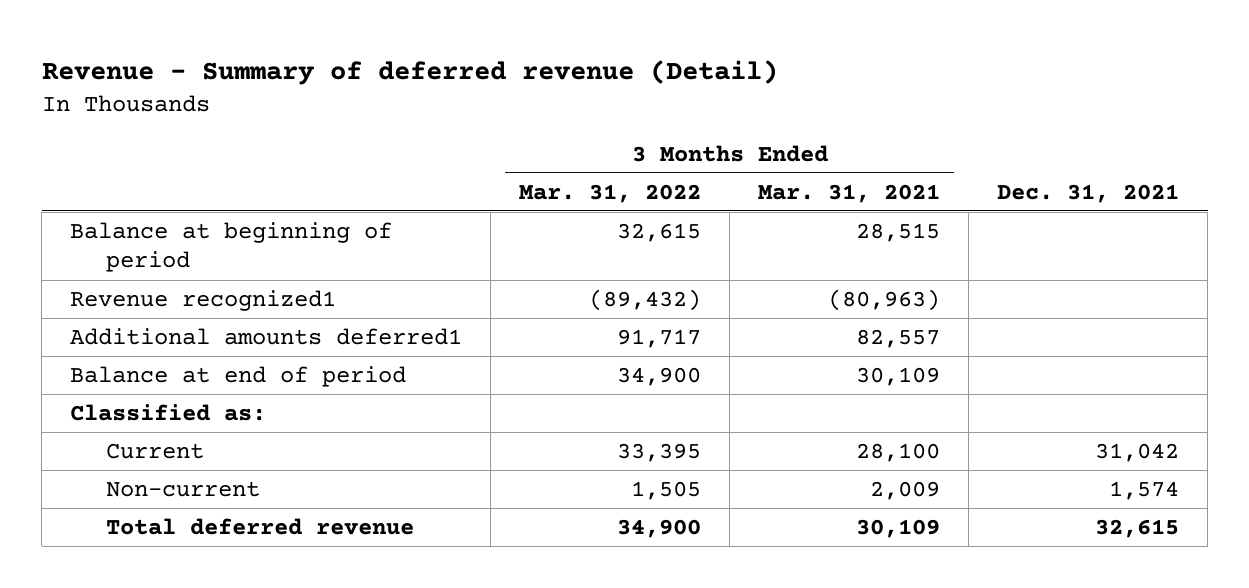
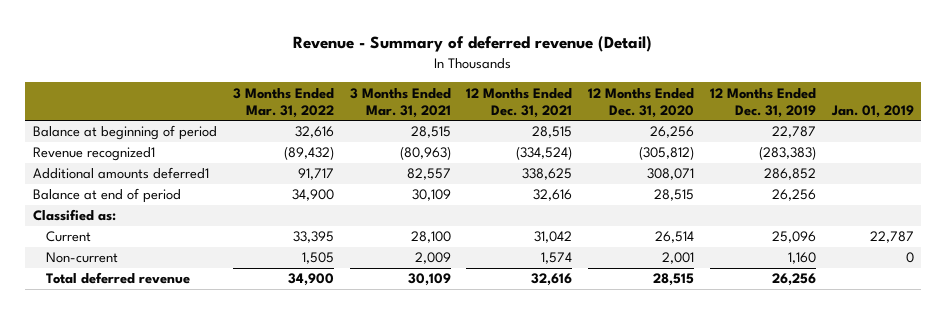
- | 3 Months Ended Mar. 31, 2022 | 3 Months Ended Mar. 31, 2021 | Dec. 31, 2021
+ | 3 Months Ended Mar. 31, 2022 | 3 Months Ended Mar. 31, 2021 | 12 Months Ended Dec. 31, 2021 | 12 Months Ended Dec. 31, 2020 | 12 Months Ended Dec. 31, 2019 | Jan. 01, 2019
- Balance at beginning of period | 32,615 | 28,515 |
+ Balance at beginning of period | 32,616 | 28,515 | 28,515 | 26,256 | 22,787 |

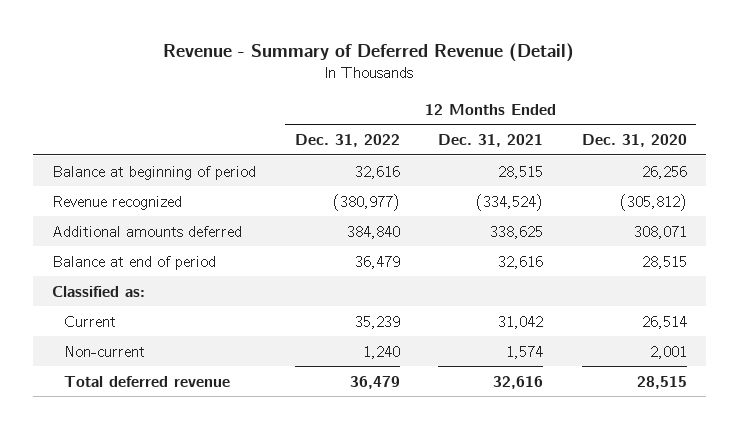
- Revenue - Summary of deferred revenue (Detail)
+ Revenue - Summary of Deferred Revenue (Detail)
- | 3 Months Ended Mar. 31, 2022 | 3 Months Ended Mar. 31, 2021 | 12 Months Ended Dec. 31, 2021 | 12 Months Ended Dec. 31, 2020 | 12 Months Ended Dec. 31, 2019 | Jan. 01, 2019
+ | 12 Months Ended Dec. 31, 2022 | 12 Months Ended Dec. 31, 2021 | 12 Months Ended Dec. 31, 2020
- Revenue recognized1 | (89,432) | (80,963) | (334,524) | (305,812) | (283,383) |
- Additional amounts deferred1 | 91,717 | 82,557 | 338,625 | 308,071 | 286,852 |
+ Revenue recognized | (380,977) | (334,524) | (305,812)
+ Additional amounts deferred | 384,840 | 338,625 | 308,071

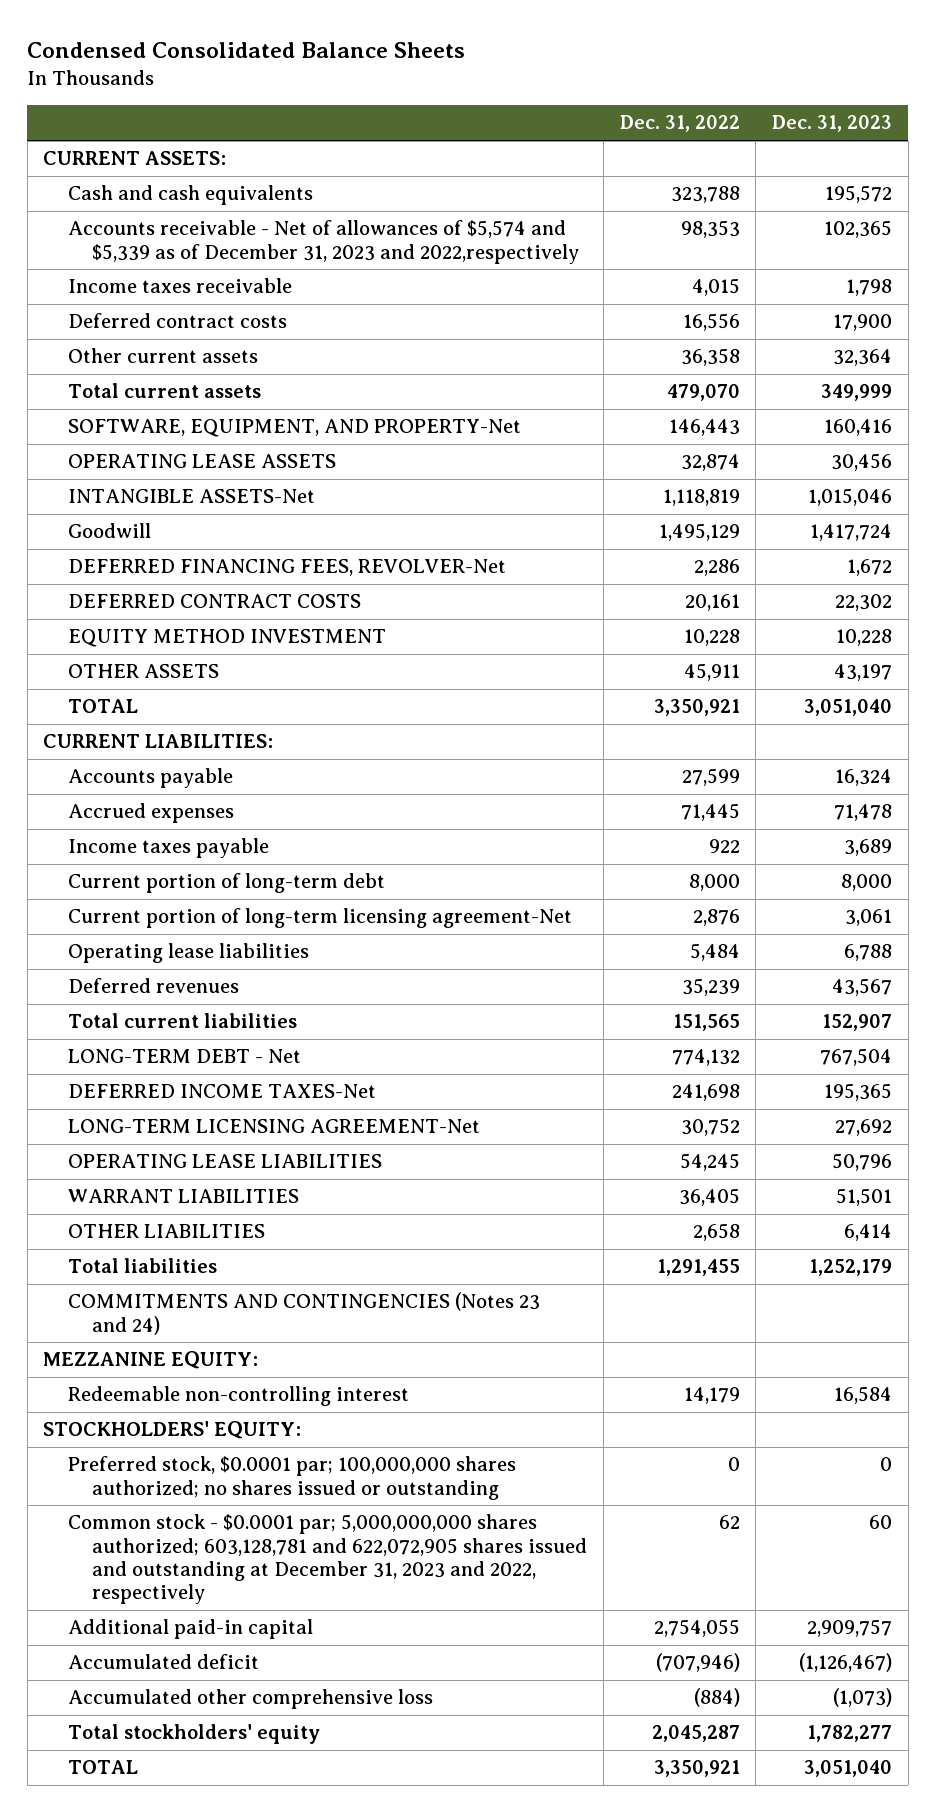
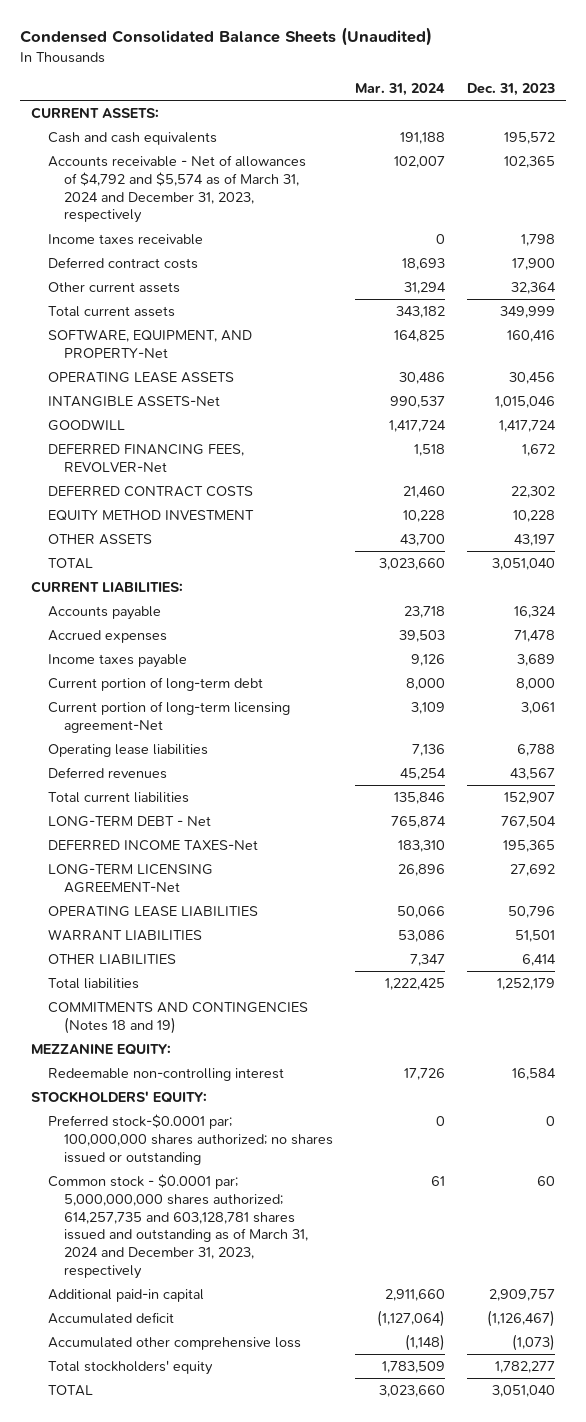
- Condensed Consolidated Balance Sheets
+ Condensed Consolidated Balance Sheets (Unaudited)
- | Dec. 31, 2022 | Dec. 31, 2023
+ | Mar. 31, 2024 | Dec. 31, 2023
- Accounts receivable - Net of allowances of $5,574 and $5,339 as of December 31, 2023 and 2022,respectively | 98,353 | 102,365
+ Accounts receivable - Net of allowances of $4,792 and $5,574 as of March 31, 2024 and December 31, 2023, respectively | 102,007 | 102,365
- Goodwill | 1,495,129 | 1,417,724
+ GOODWILL | 1,417,724 | 1,417,724
- COMMITMENTS AND CONTINGENCIES (Notes 23 and 24)
+ COMMITMENTS AND CONTINGENCIES (Notes 18 and 19)
- Preferred stock, $0.0001 par; 100,000,000 shares authorized; no shares issued or outstanding | 0 | 0
- Common stock - $0.0001 par; 5,000,000,000 shares authorized; 603,128,781 and 622,072,905 shares issued and outstanding at December 31, 2023 and 2022, respectively | 62 | 60
+ Preferred stock-$0.0001 par; 100,000,000 shares authorized; no shares issued or outstanding | 0 | 0
+ Common stock - $0.0001 par; 5,000,000,000 shares authorized; 614,257,735 and 603,128,781 shares issued and outstanding as of March 31, 2024 and December 31, 2023, respectively | 61 | 60

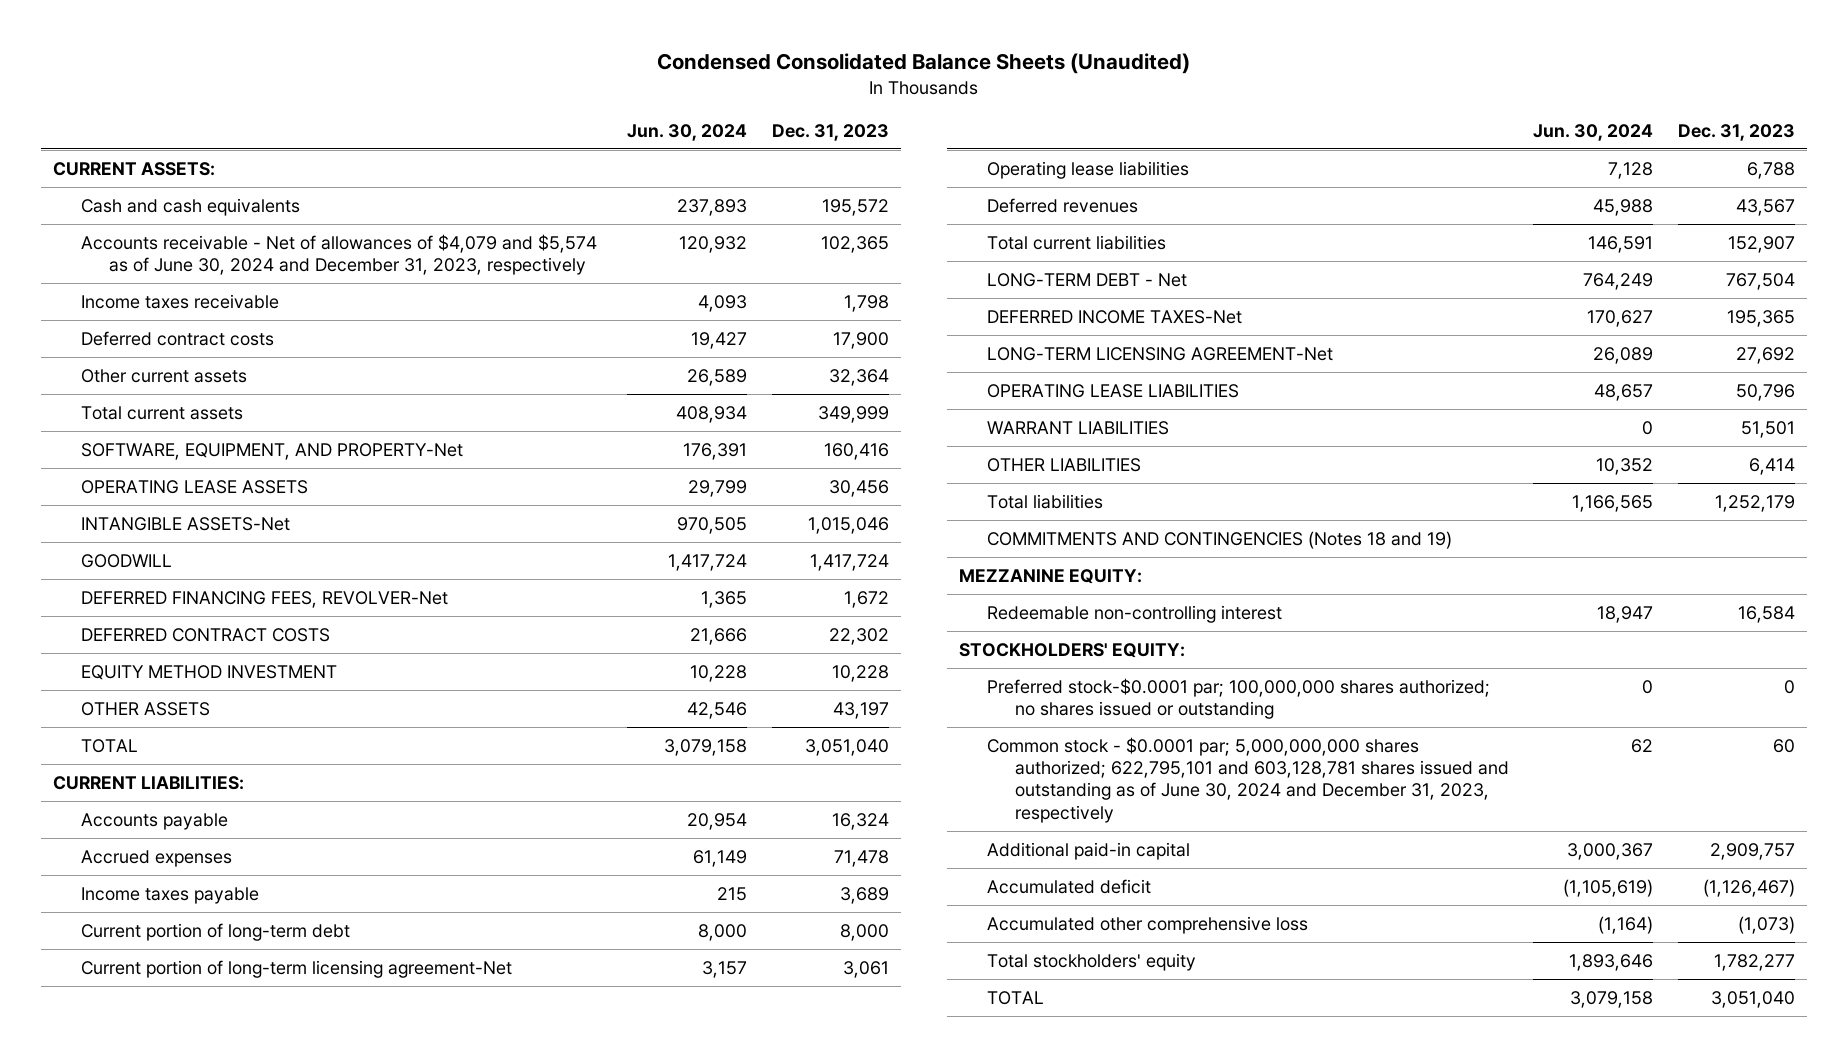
- | Mar. 31, 2024 | Dec. 31, 2023
+ | Jun. 30, 2024 | Dec. 31, 2023
- Accounts receivable - Net of allowances of $4,792 and $5,574 as of March 31, 2024 and December 31, 2023, respectively | 102,007 | 102,365
+ Accounts receivable - Net of allowances of $4,079 and $5,574 as of June 30, 2024 and December 31, 2023, respectively | 120,932 | 102,365
- Common stock - $0.0001 par; 5,000,000,000 shares authorized; 614,257,735 and 603,128,781 shares issued and outstanding as of March 31, 2024 and December 31, 2023, respectively | 61 | 60
+ Common stock - $0.0001 par; 5,000,000,000 shares authorized; 622,795,101 and 603,128,781 shares issued and outstanding as of June 30, 2024 and December 31, 2023, respectively | 62 | 60

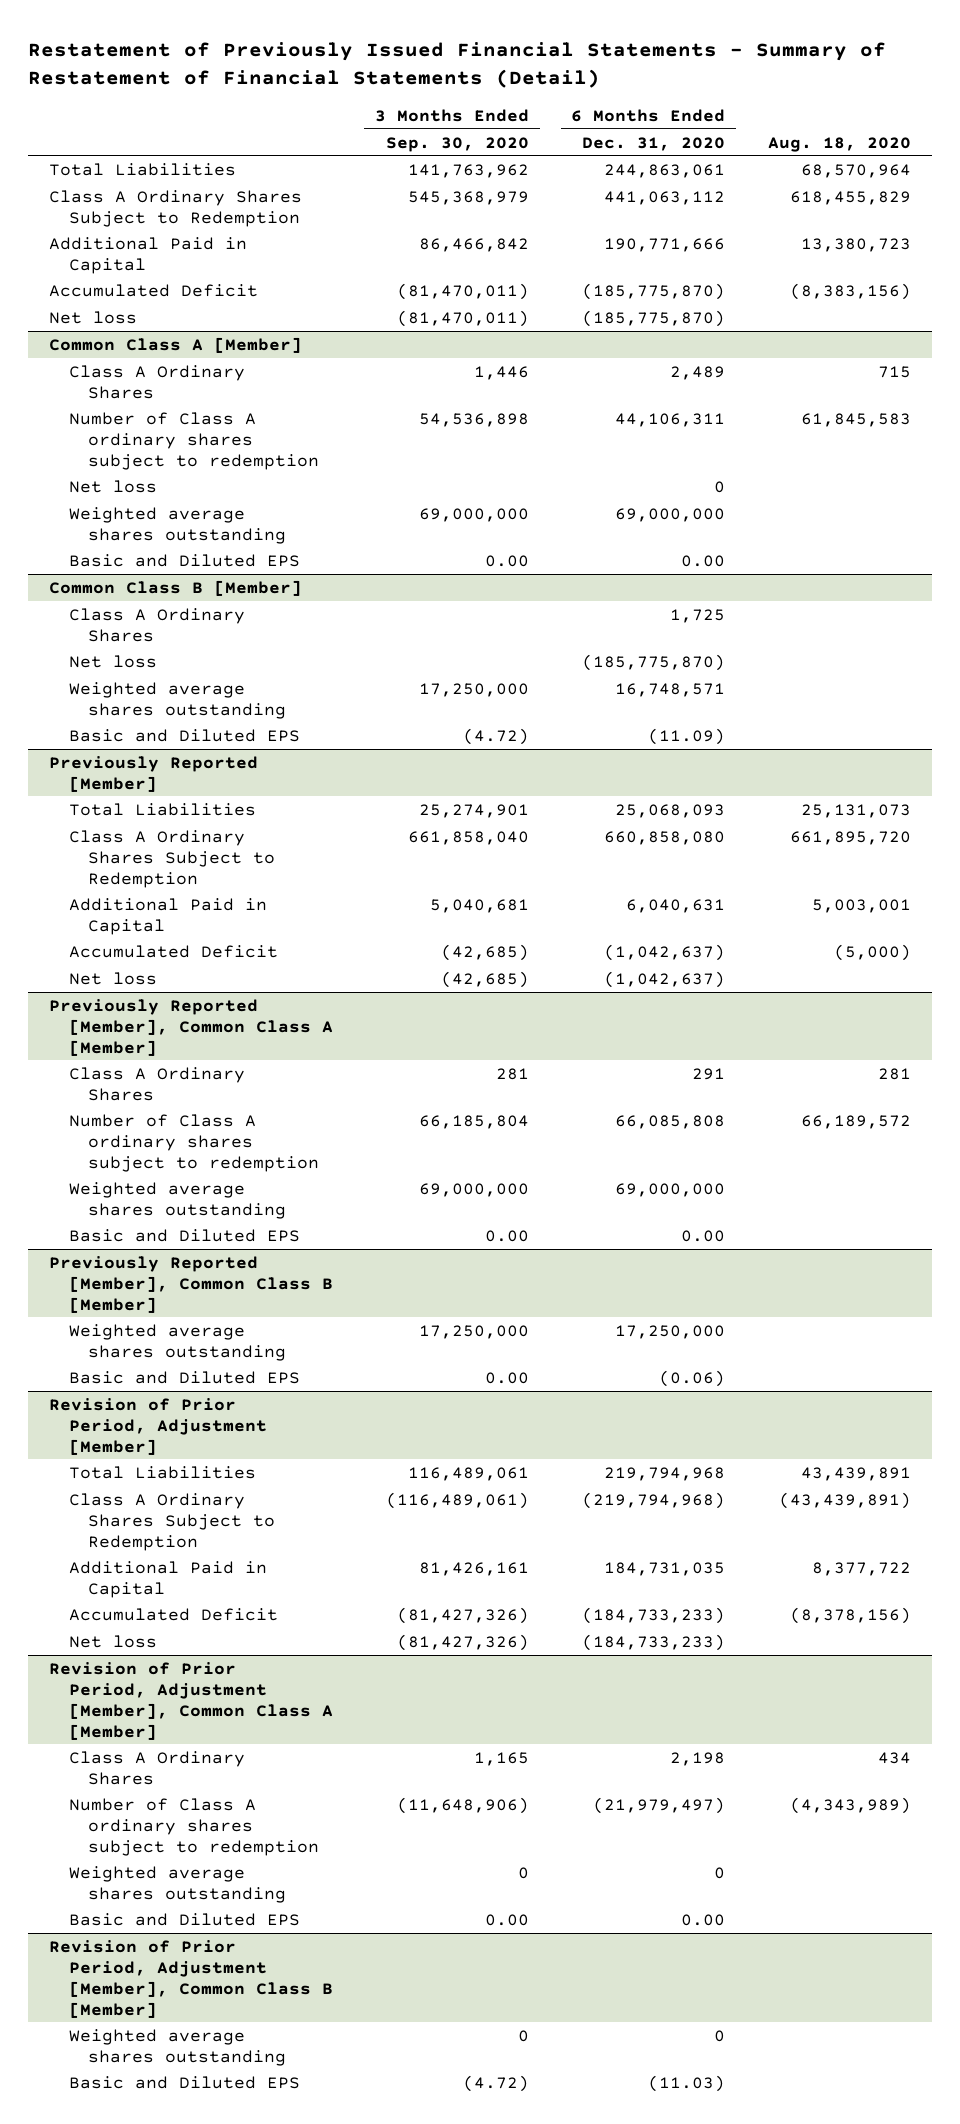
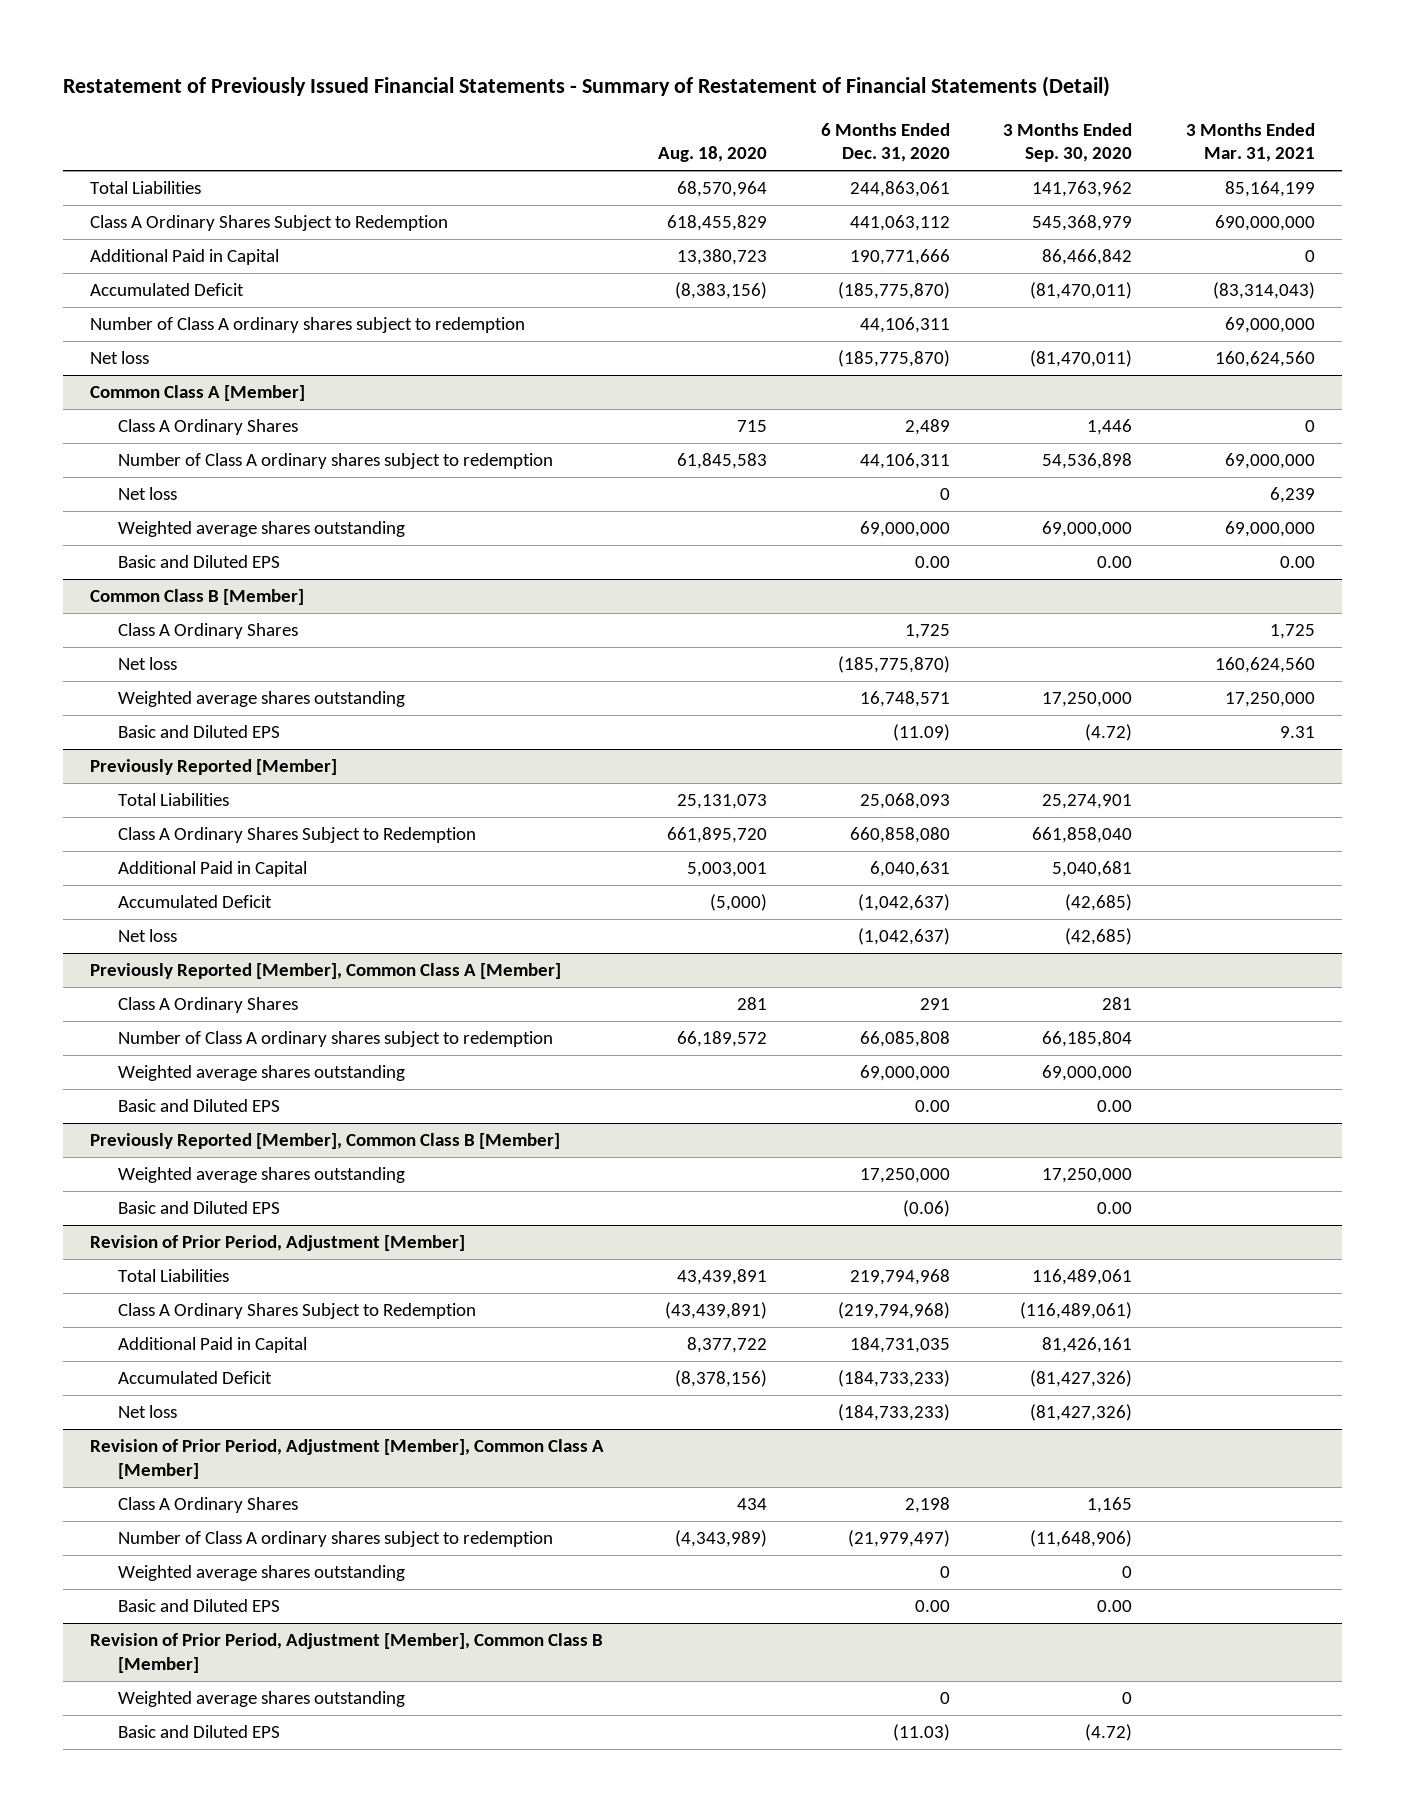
- | 3 Months Ended Sep. 30, 2020 | 6 Months Ended Dec. 31, 2020 | Aug. 18, 2020
+ | Aug. 18, 2020 | 6 Months Ended Dec. 31, 2020 | 3 Months Ended Sep. 30, 2020 | 3 Months Ended Mar. 31, 2021
+ Number of Class A ordinary shares subject to redemption | | 44,106,311 | | 69,000,000

